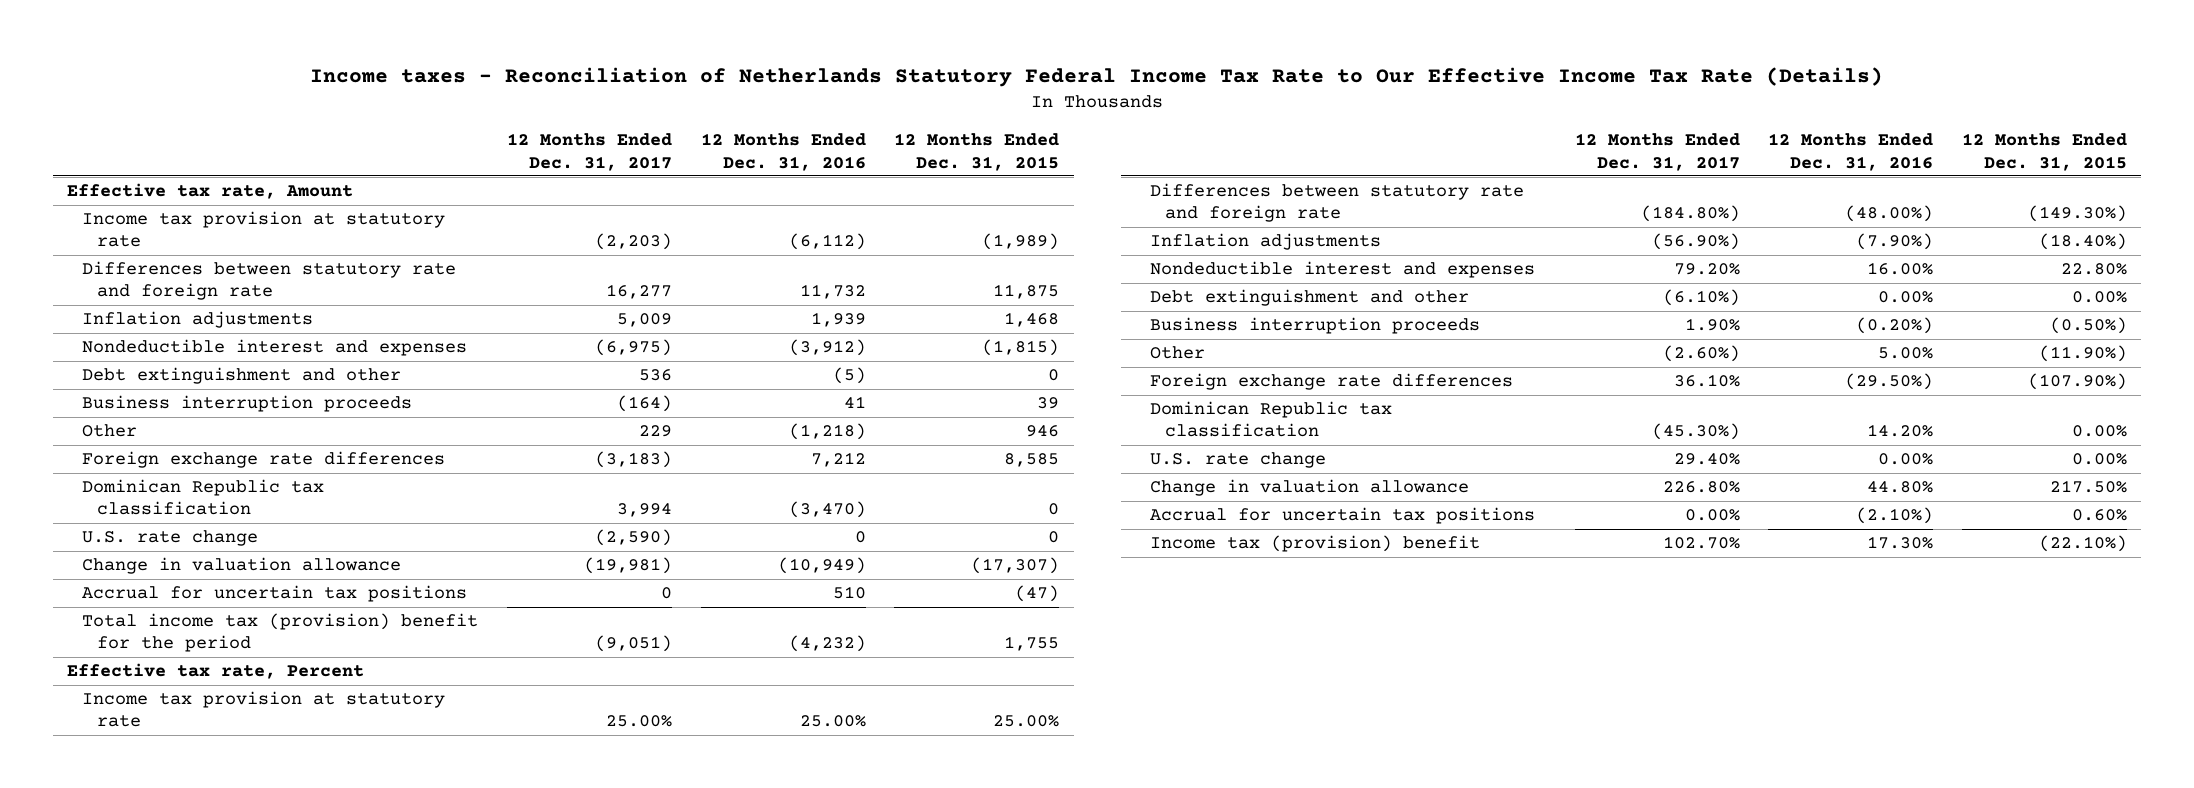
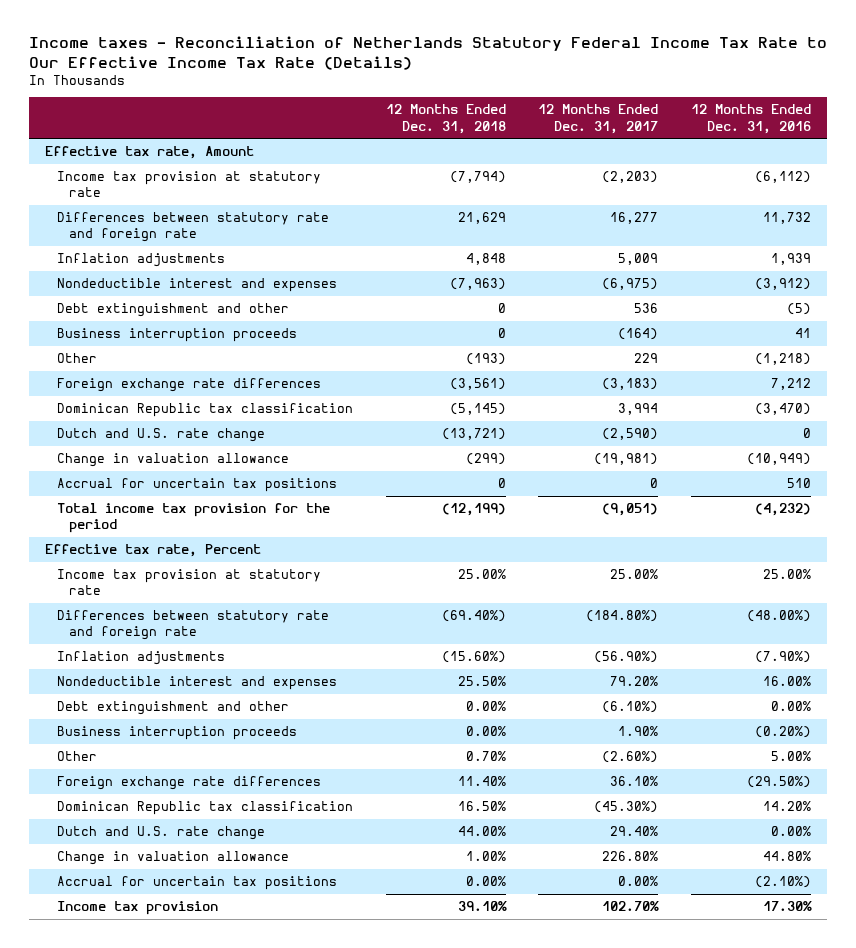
- | 12 Months Ended Dec. 31, 2017 | 12 Months Ended Dec. 31, 2016 | 12 Months Ended Dec. 31, 2015
+ | 12 Months Ended Dec. 31, 2018 | 12 Months Ended Dec. 31, 2017 | 12 Months Ended Dec. 31, 2016
- U.S. rate change | (2,590) | 0 | 0
+ Dutch and U.S. rate change | (13,721) | (2,590) | 0
- Total income tax (provision) benefit for the period | (9,051) | (4,232) | 1,755
+ Total income tax provision for the period | (12,199) | (9,051) | (4,232)
- U.S. rate change | 29.40% | 0.00% | 0.00%
+ Dutch and U.S. rate change | 44.00% | 29.40% | 0.00%
- Income tax (provision) benefit | 102.70% | 17.30% | (22.10%)
+ Income tax provision | 39.10% | 102.70% | 17.30%

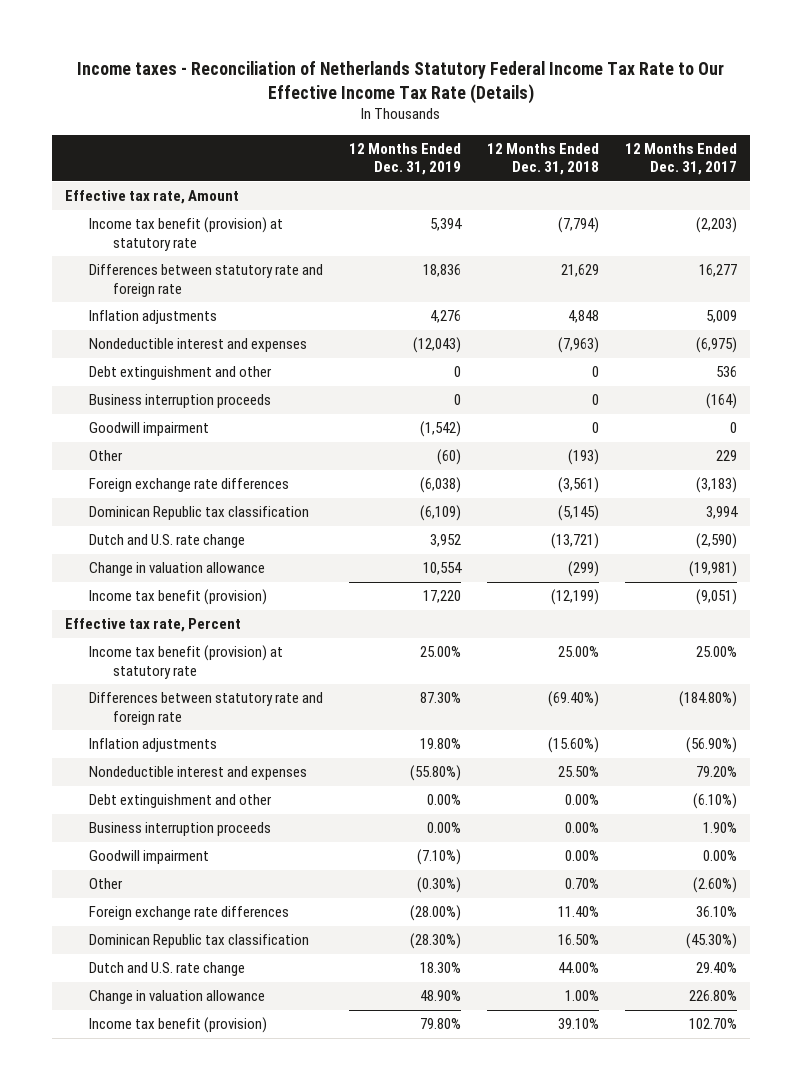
- | 12 Months Ended Dec. 31, 2018 | 12 Months Ended Dec. 31, 2017 | 12 Months Ended Dec. 31, 2016
+ | 12 Months Ended Dec. 31, 2019 | 12 Months Ended Dec. 31, 2018 | 12 Months Ended Dec. 31, 2017
- Income tax provision at statutory rate | (7,794) | (2,203) | (6,112)
+ Income tax benefit (provision) at statutory rate | 5,394 | (7,794) | (2,203)
+ Goodwill impairment | (1,542) | 0 | 0
- Accrual for uncertain tax positions | 0 | 0 | 510
- Total income tax provision for the period | (12,199) | (9,051) | (4,232)
+ Income tax benefit (provision) | 17,220 | (12,199) | (9,051)
- Income tax provision at statutory rate | 25.00% | 25.00% | 25.00%
+ Income tax benefit (provision) at statutory rate | 25.00% | 25.00% | 25.00%
+ Goodwill impairment | (7.10%) | 0.00% | 0.00%
- Accrual for uncertain tax positions | 0.00% | 0.00% | (2.10%)
- Income tax provision | 39.10% | 102.70% | 17.30%
+ Income tax benefit (provision) | 79.80% | 39.10% | 102.70%

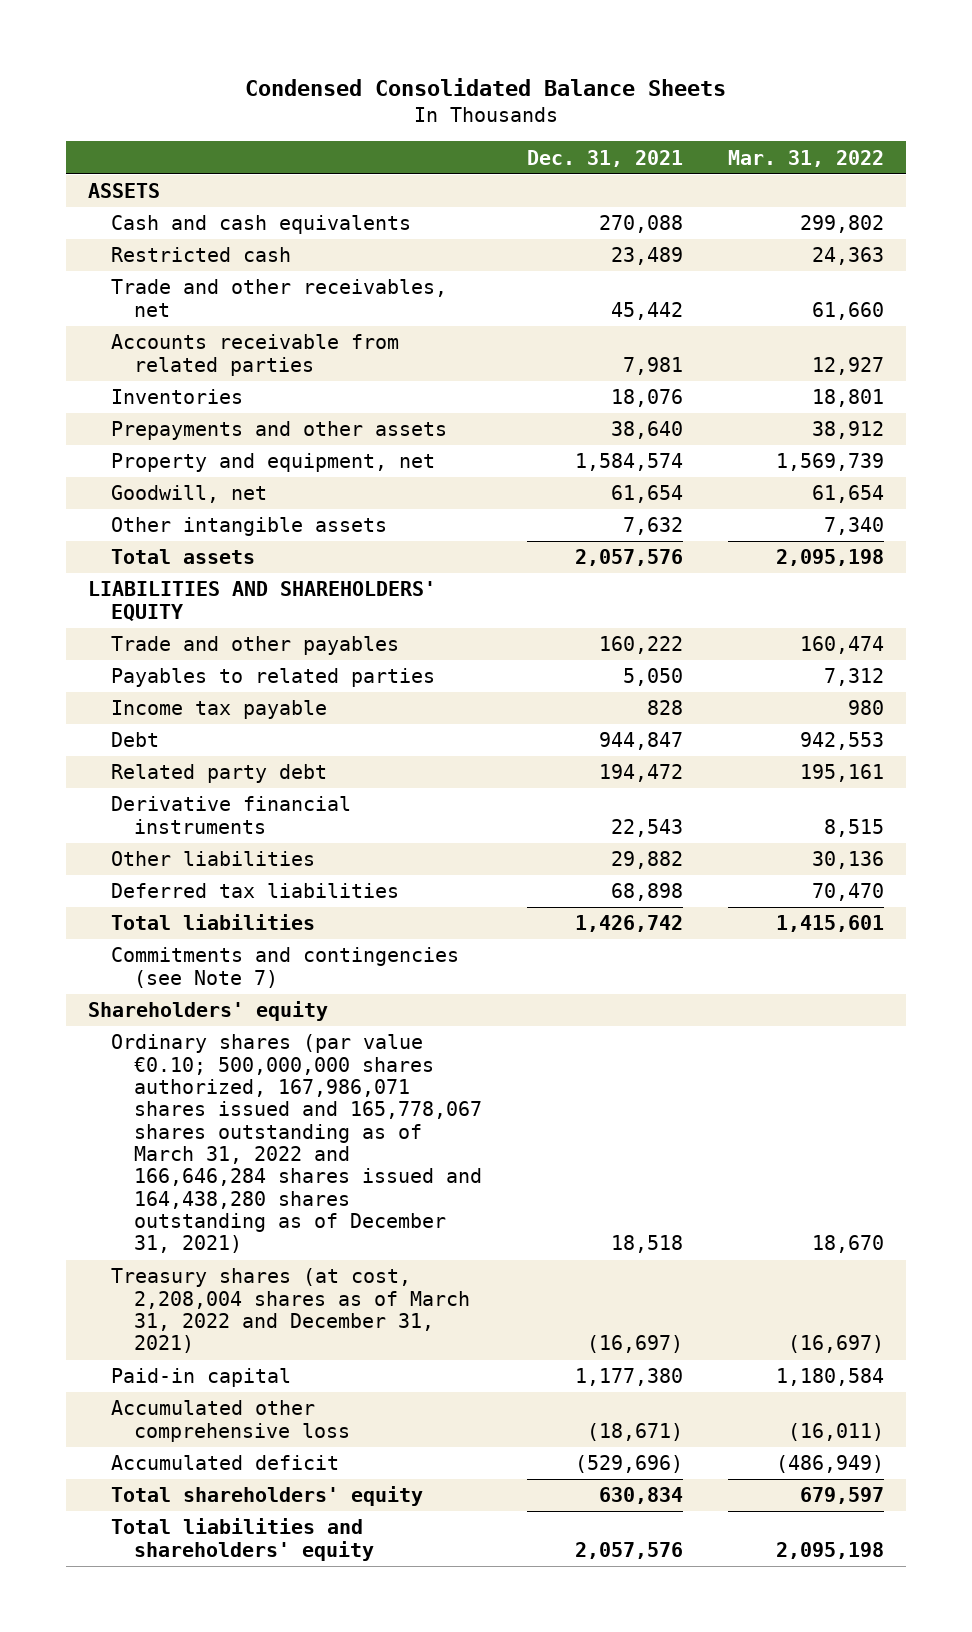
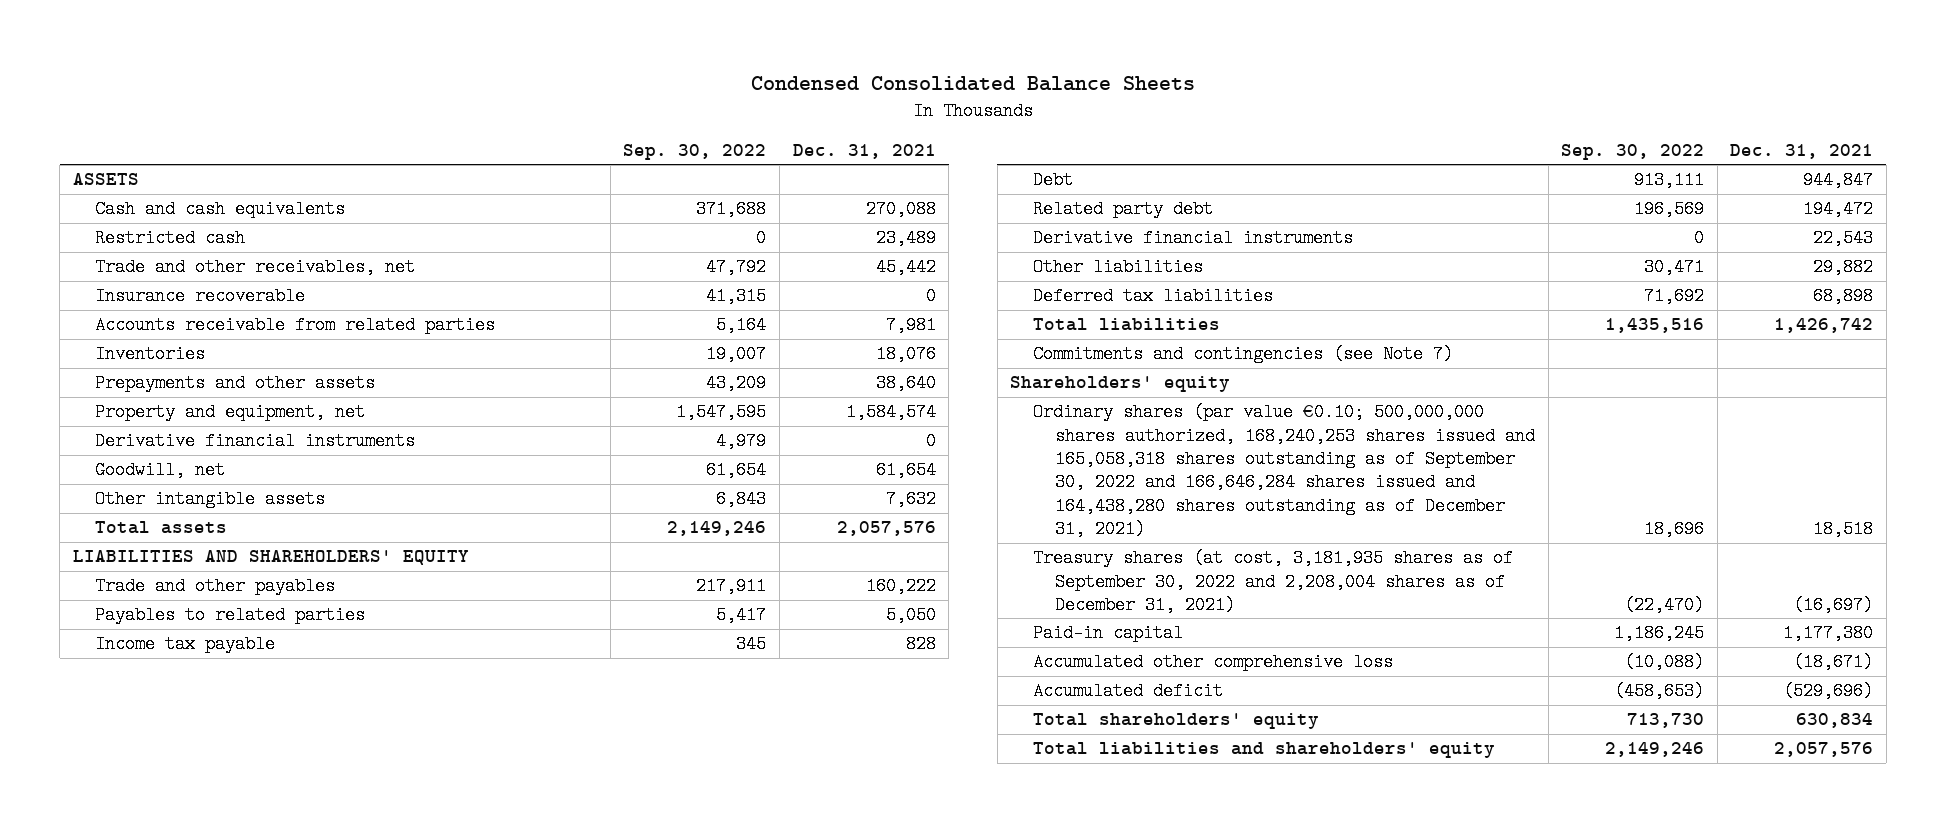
- | Dec. 31, 2021 | Mar. 31, 2022
+ | Sep. 30, 2022 | Dec. 31, 2021
+ Insurance recoverable | 41,315 | 0
+ Derivative financial instruments | 4,979 | 0
- Ordinary shares (par value €0.10; 500,000,000 shares authorized, 167,986,071 shares issued and 165,778,067 shares outstanding as of March 31, 2022 and 166,646,284 shares issued and 164,438,280 shares outstanding as of December 31, 2021) | 18,518 | 18,670
- Treasury shares (at cost, 2,208,004 shares as of March 31, 2022 and December 31, 2021) | (16,697) | (16,697)
+ Ordinary shares (par value €0.10; 500,000,000 shares authorized, 168,240,253 shares issued and 165,058,318 shares outstanding as of September 30, 2022 and 166,646,284 shares issued and 164,438,280 shares outstanding as of December 31, 2021) | 18,696 | 18,518
+ Treasury shares (at cost, 3,181,935 shares as of September 30, 2022 and 2,208,004 shares as of December 31, 2021) | (22,470) | (16,697)

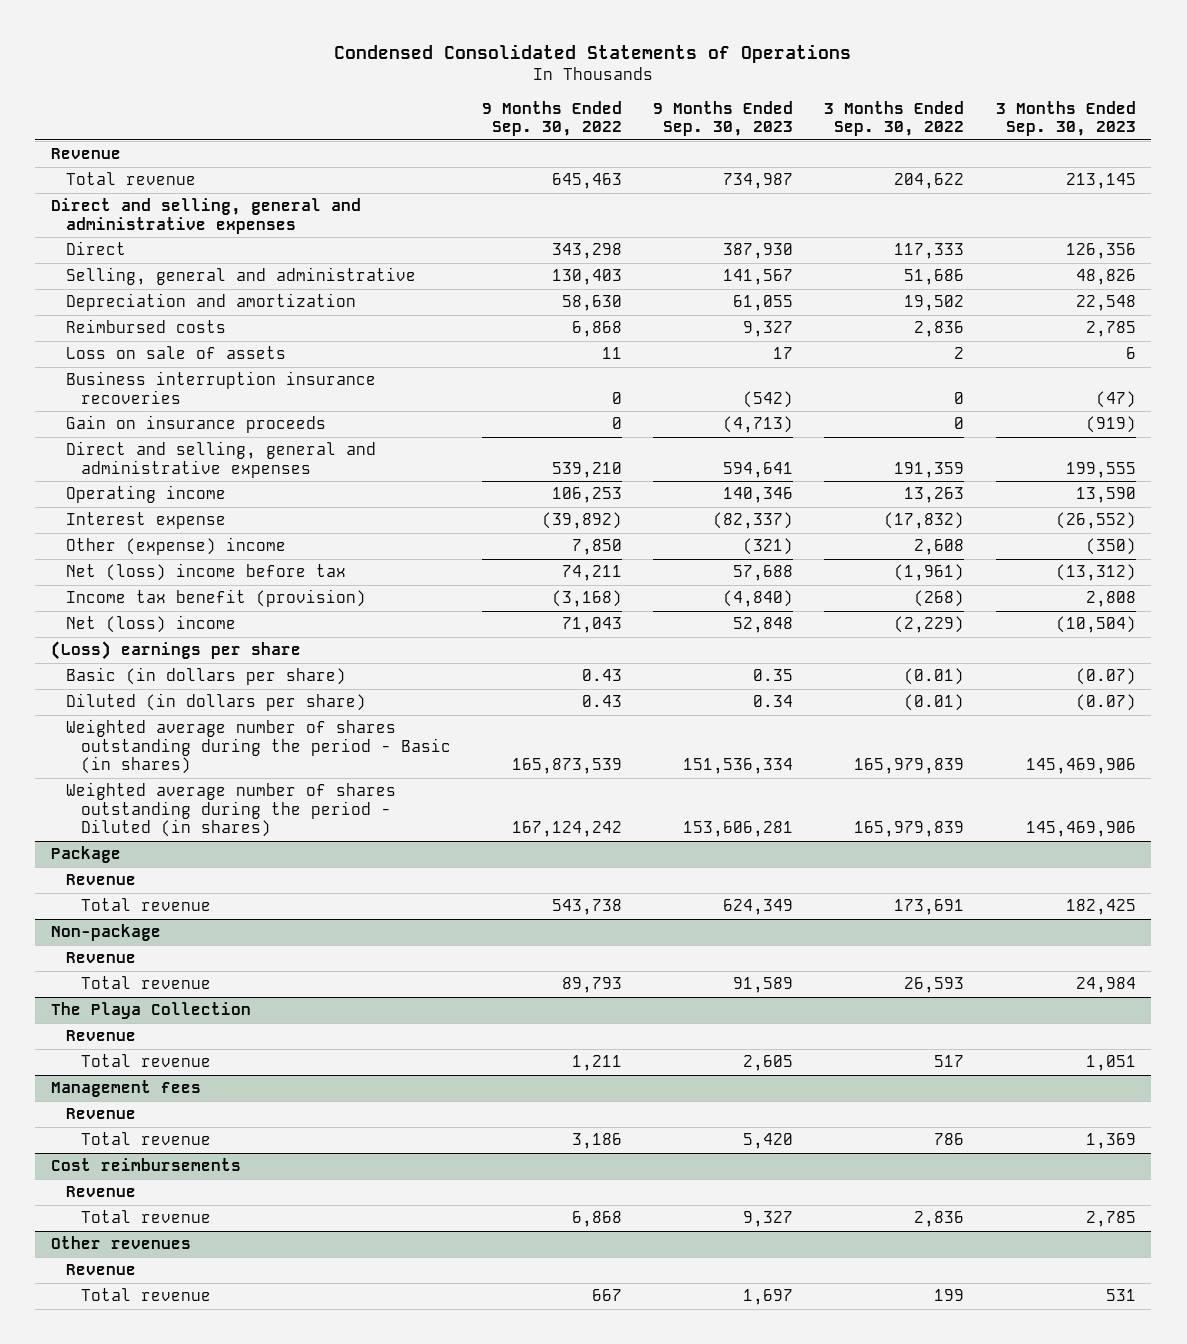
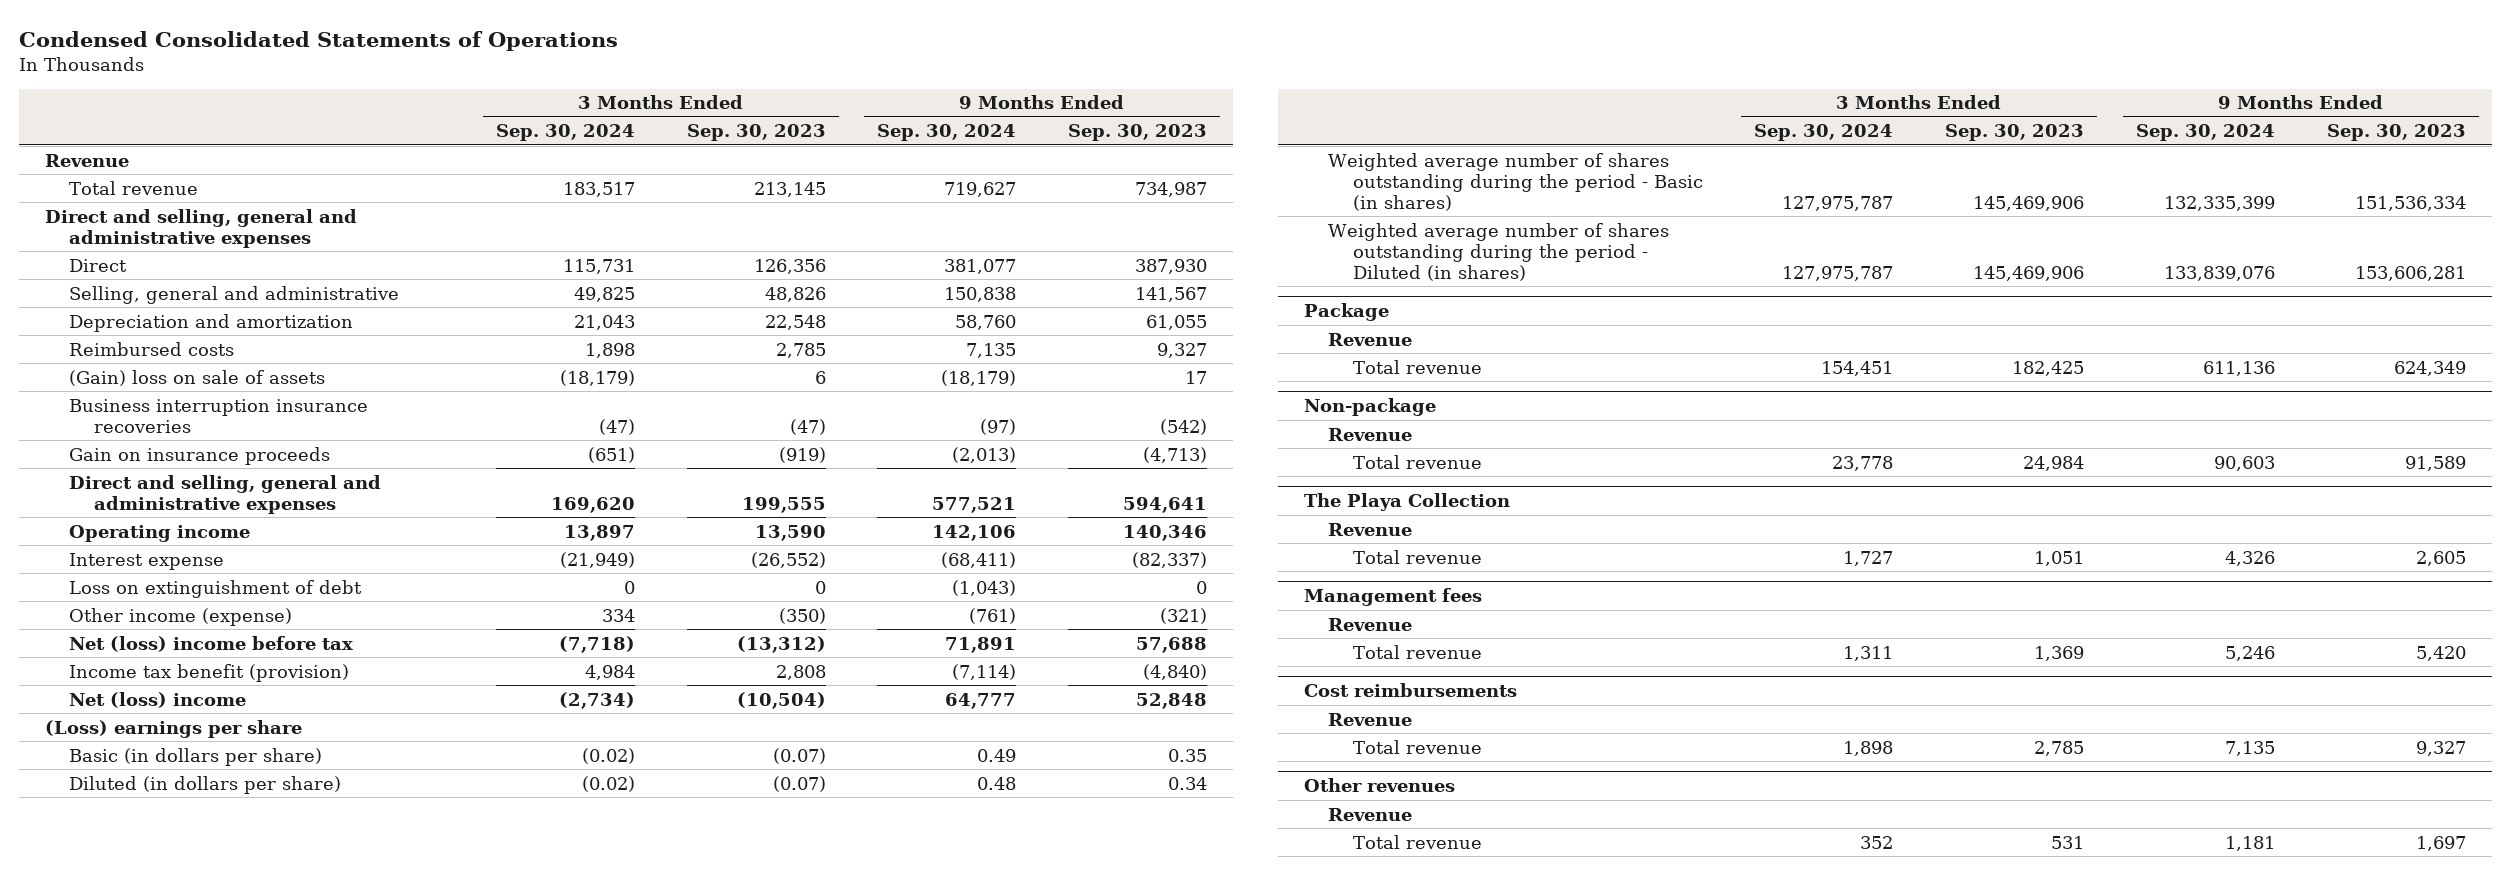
- | 9 Months Ended Sep. 30, 2022 | 9 Months Ended Sep. 30, 2023 | 3 Months Ended Sep. 30, 2022 | 3 Months Ended Sep. 30, 2023
+ | 3 Months Ended Sep. 30, 2024 | 3 Months Ended Sep. 30, 2023 | 9 Months Ended Sep. 30, 2024 | 9 Months Ended Sep. 30, 2023
- Loss on sale of assets | 11 | 17 | 2 | 6
+ (Gain) loss on sale of assets | (18,179) | 6 | (18,179) | 17
- Other (expense) income | 7,850 | (321) | 2,608 | (350)
+ Loss on extinguishment of debt | 0 | 0 | (1,043) | 0
+ Other income (expense) | 334 | (350) | (761) | (321)

